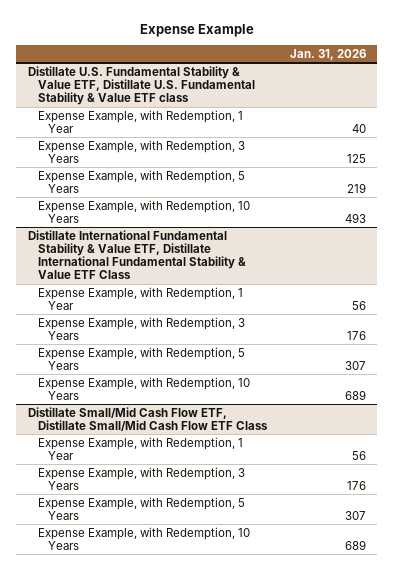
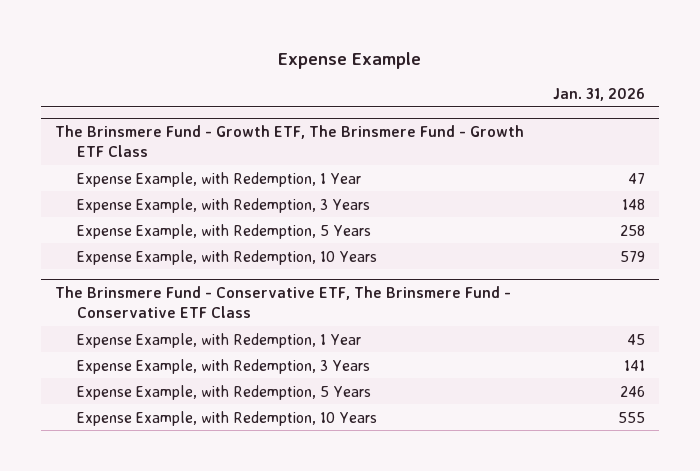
- Distillate U.S. Fundamental Stability & Value ETF, Distillate U.S. Fundamental Stability & Value ETF class
- Expense Example, with Redemption, 1 Year | 40
- Expense Example, with Redemption, 3 Years | 125
- Expense Example, with Redemption, 5 Years | 219
- Expense Example, with Redemption, 10 Years | 493
- Distillate International Fundamental Stability & Value ETF, Distillate International Fundamental Stability & Value ETF Class
- Expense Example, with Redemption, 1 Year | 56
- Expense Example, with Redemption, 3 Years | 176
- Expense Example, with Redemption, 5 Years | 307
- Expense Example, with Redemption, 10 Years | 689
- Distillate Small/Mid Cash Flow ETF, Distillate Small/Mid Cash Flow ETF Class
- Expense Example, with Redemption, 1 Year | 56
- Expense Example, with Redemption, 3 Years | 176
- Expense Example, with Redemption, 5 Years | 307
- Expense Example, with Redemption, 10 Years | 689
+ The Brinsmere Fund - Growth ETF, The Brinsmere Fund - Growth ETF Class
+ Expense Example, with Redemption, 1 Year | 47
+ Expense Example, with Redemption, 3 Years | 148
+ Expense Example, with Redemption, 5 Years | 258
+ Expense Example, with Redemption, 10 Years | 579
+ The Brinsmere Fund - Conservative ETF, The Brinsmere Fund - Conservative ETF Class
+ Expense Example, with Redemption, 1 Year | 45
+ Expense Example, with Redemption, 3 Years | 141
+ Expense Example, with Redemption, 5 Years | 246
+ Expense Example, with Redemption, 10 Years | 555

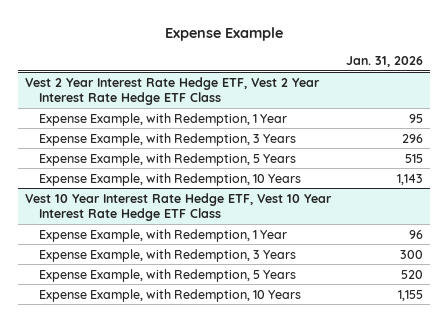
- The Brinsmere Fund - Growth ETF, The Brinsmere Fund - Growth ETF Class
- Expense Example, with Redemption, 1 Year | 47
- Expense Example, with Redemption, 3 Years | 148
- Expense Example, with Redemption, 5 Years | 258
- Expense Example, with Redemption, 10 Years | 579
- The Brinsmere Fund - Conservative ETF, The Brinsmere Fund - Conservative ETF Class
- Expense Example, with Redemption, 1 Year | 45
- Expense Example, with Redemption, 3 Years | 141
- Expense Example, with Redemption, 5 Years | 246
- Expense Example, with Redemption, 10 Years | 555
+ Vest 2 Year Interest Rate Hedge ETF, Vest 2 Year Interest Rate Hedge ETF Class
+ Expense Example, with Redemption, 1 Year | 95
+ Expense Example, with Redemption, 3 Years | 296
+ Expense Example, with Redemption, 5 Years | 515
+ Expense Example, with Redemption, 10 Years | 1,143
+ Vest 10 Year Interest Rate Hedge ETF, Vest 10 Year Interest Rate Hedge ETF Class
+ Expense Example, with Redemption, 1 Year | 96
+ Expense Example, with Redemption, 3 Years | 300
+ Expense Example, with Redemption, 5 Years | 520
+ Expense Example, with Redemption, 10 Years | 1,155

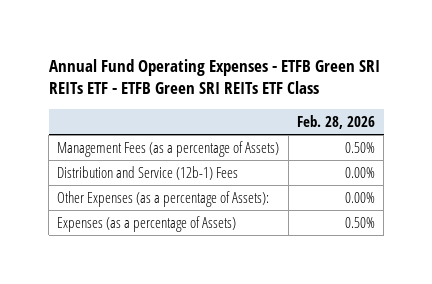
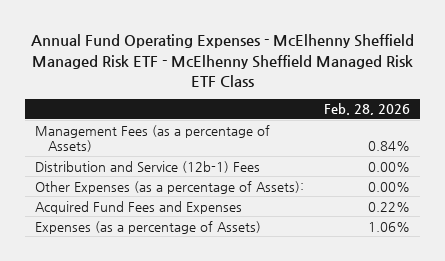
- Annual Fund Operating Expenses - ETFB Green SRI REITs ETF - ETFB Green SRI REITs ETF Class
+ Annual Fund Operating Expenses - McElhenny Sheffield Managed Risk ETF - McElhenny Sheffield Managed Risk ETF Class
- Management Fees (as a percentage of Assets) | 0.50%
+ Management Fees (as a percentage of Assets) | 0.84%
- Expenses (as a percentage of Assets) | 0.50%
+ Acquired Fund Fees and Expenses | 0.22%
+ Expenses (as a percentage of Assets) | 1.06%

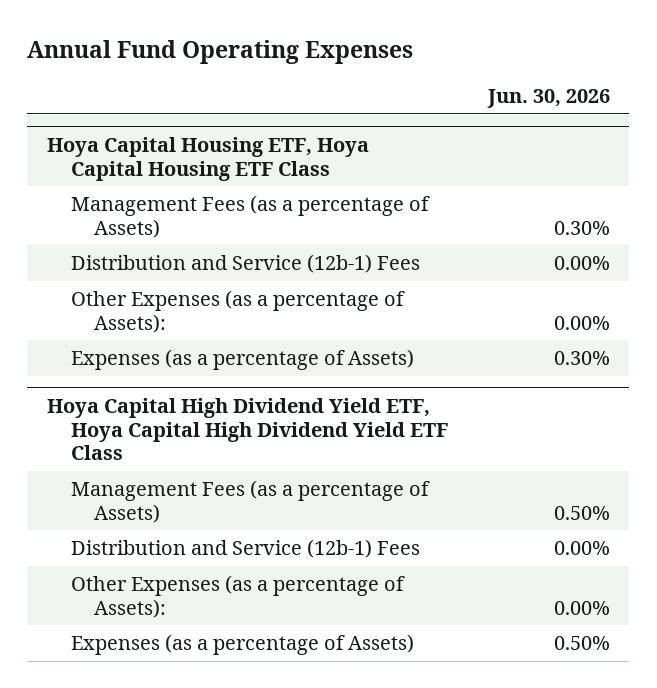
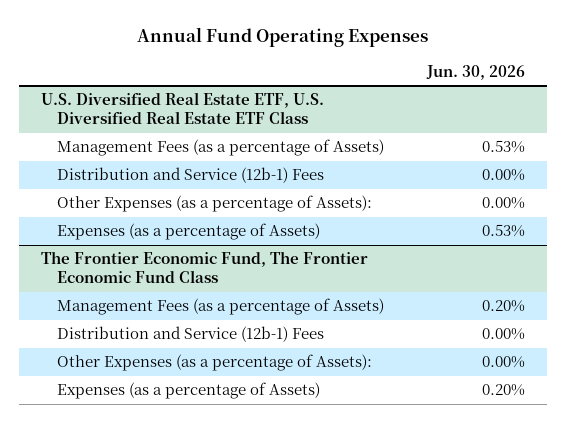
- Hoya Capital Housing ETF, Hoya Capital Housing ETF Class
- Management Fees (as a percentage of Assets) | 0.30%
+ U.S. Diversified Real Estate ETF, U.S. Diversified Real Estate ETF Class
+ Management Fees (as a percentage of Assets) | 0.53%
- Expenses (as a percentage of Assets) | 0.30%
- Hoya Capital High Dividend Yield ETF, Hoya Capital High Dividend Yield ETF Class
- Management Fees (as a percentage of Assets) | 0.50%
+ Expenses (as a percentage of Assets) | 0.53%
+ The Frontier Economic Fund, The Frontier Economic Fund Class
+ Management Fees (as a percentage of Assets) | 0.20%
- Expenses (as a percentage of Assets) | 0.50%
+ Expenses (as a percentage of Assets) | 0.20%

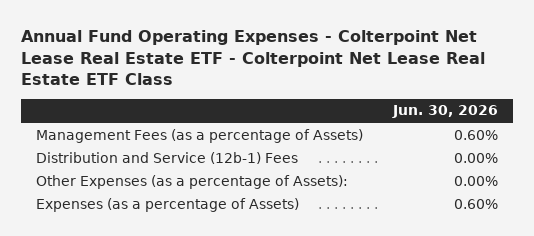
- Annual Fund Operating Expenses
+ Annual Fund Operating Expenses - Colterpoint Net Lease Real Estate ETF - Colterpoint Net Lease Real Estate ETF Class
- U.S. Diversified Real Estate ETF, U.S. Diversified Real Estate ETF Class
- Management Fees (as a percentage of Assets) | 0.53%
- Distribution and Service (12b-1) Fees | 0.00%
- Other Expenses (as a percentage of Assets): | 0.00%
- Expenses (as a percentage of Assets) | 0.53%
- The Frontier Economic Fund, The Frontier Economic Fund Class
- Management Fees (as a percentage of Assets) | 0.20%
+ Management Fees (as a percentage of Assets) | 0.60%
- Expenses (as a percentage of Assets) | 0.20%
+ Expenses (as a percentage of Assets) | 0.60%

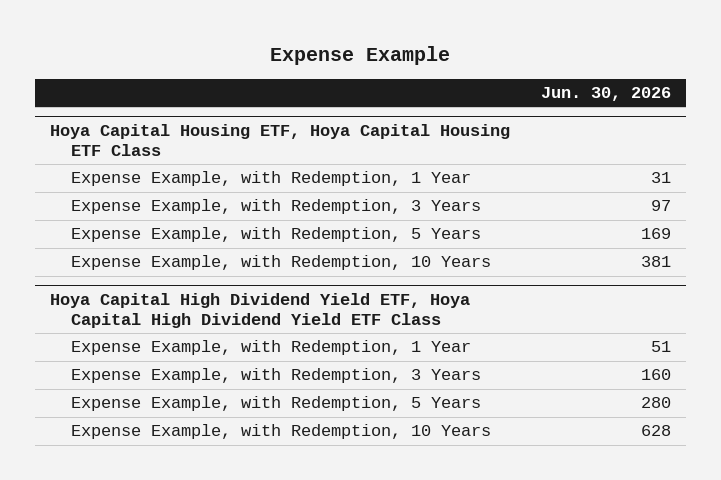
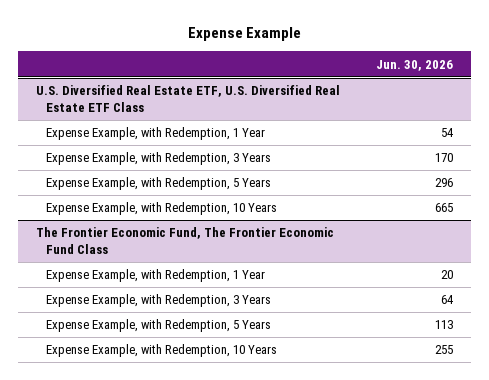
- Hoya Capital Housing ETF, Hoya Capital Housing ETF Class
- Expense Example, with Redemption, 1 Year | 31
- Expense Example, with Redemption, 3 Years | 97
- Expense Example, with Redemption, 5 Years | 169
- Expense Example, with Redemption, 10 Years | 381
- Hoya Capital High Dividend Yield ETF, Hoya Capital High Dividend Yield ETF Class
- Expense Example, with Redemption, 1 Year | 51
- Expense Example, with Redemption, 3 Years | 160
- Expense Example, with Redemption, 5 Years | 280
- Expense Example, with Redemption, 10 Years | 628
+ U.S. Diversified Real Estate ETF, U.S. Diversified Real Estate ETF Class
+ Expense Example, with Redemption, 1 Year | 54
+ Expense Example, with Redemption, 3 Years | 170
+ Expense Example, with Redemption, 5 Years | 296
+ Expense Example, with Redemption, 10 Years | 665
+ The Frontier Economic Fund, The Frontier Economic Fund Class
+ Expense Example, with Redemption, 1 Year | 20
+ Expense Example, with Redemption, 3 Years | 64
+ Expense Example, with Redemption, 5 Years | 113
+ Expense Example, with Redemption, 10 Years | 255

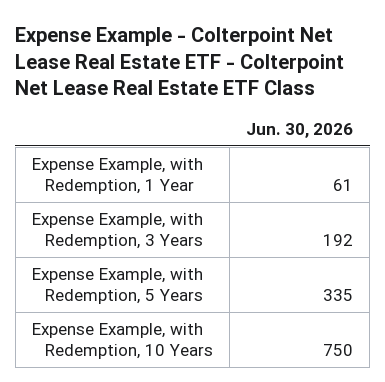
- Expense Example
+ Expense Example - Colterpoint Net Lease Real Estate ETF - Colterpoint Net Lease Real Estate ETF Class
- U.S. Diversified Real Estate ETF, U.S. Diversified Real Estate ETF Class
- Expense Example, with Redemption, 1 Year | 54
- Expense Example, with Redemption, 3 Years | 170
- Expense Example, with Redemption, 5 Years | 296
- Expense Example, with Redemption, 10 Years | 665
- The Frontier Economic Fund, The Frontier Economic Fund Class
- Expense Example, with Redemption, 1 Year | 20
- Expense Example, with Redemption, 3 Years | 64
- Expense Example, with Redemption, 5 Years | 113
- Expense Example, with Redemption, 10 Years | 255
+ Expense Example, with Redemption, 1 Year | 61
+ Expense Example, with Redemption, 3 Years | 192
+ Expense Example, with Redemption, 5 Years | 335
+ Expense Example, with Redemption, 10 Years | 750

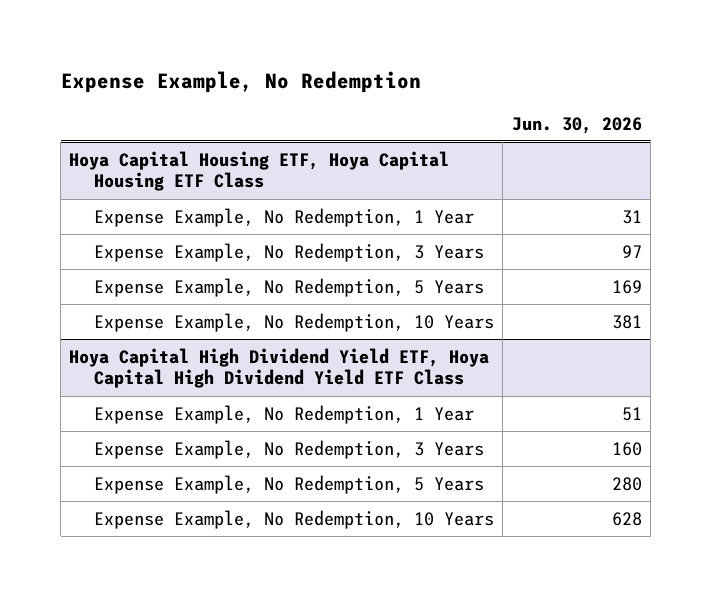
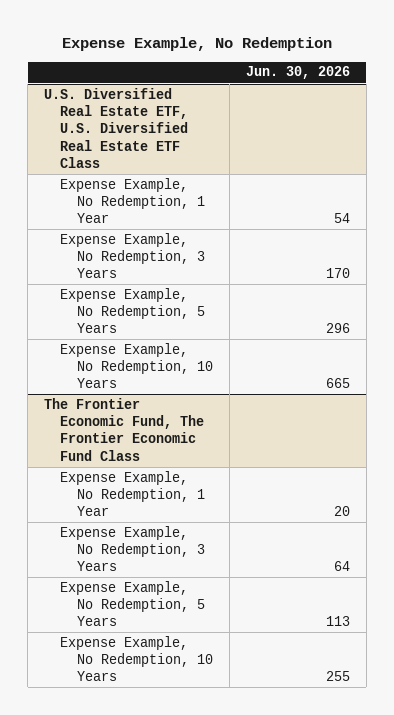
- Hoya Capital Housing ETF, Hoya Capital Housing ETF Class
- Expense Example, No Redemption, 1 Year | 31
- Expense Example, No Redemption, 3 Years | 97
- Expense Example, No Redemption, 5 Years | 169
- Expense Example, No Redemption, 10 Years | 381
- Hoya Capital High Dividend Yield ETF, Hoya Capital High Dividend Yield ETF Class
- Expense Example, No Redemption, 1 Year | 51
- Expense Example, No Redemption, 3 Years | 160
- Expense Example, No Redemption, 5 Years | 280
- Expense Example, No Redemption, 10 Years | 628
+ U.S. Diversified Real Estate ETF, U.S. Diversified Real Estate ETF Class
+ Expense Example, No Redemption, 1 Year | 54
+ Expense Example, No Redemption, 3 Years | 170
+ Expense Example, No Redemption, 5 Years | 296
+ Expense Example, No Redemption, 10 Years | 665
+ The Frontier Economic Fund, The Frontier Economic Fund Class
+ Expense Example, No Redemption, 1 Year | 20
+ Expense Example, No Redemption, 3 Years | 64
+ Expense Example, No Redemption, 5 Years | 113
+ Expense Example, No Redemption, 10 Years | 255

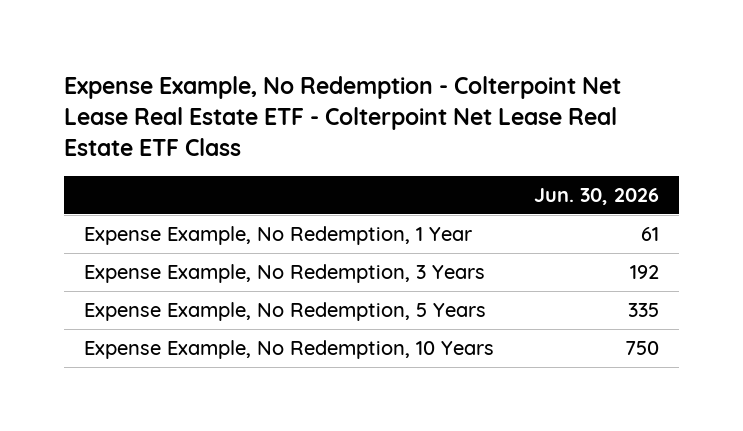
- Expense Example, No Redemption
+ Expense Example, No Redemption - Colterpoint Net Lease Real Estate ETF - Colterpoint Net Lease Real Estate ETF Class
- U.S. Diversified Real Estate ETF, U.S. Diversified Real Estate ETF Class
- Expense Example, No Redemption, 1 Year | 54
- Expense Example, No Redemption, 3 Years | 170
- Expense Example, No Redemption, 5 Years | 296
- Expense Example, No Redemption, 10 Years | 665
- The Frontier Economic Fund, The Frontier Economic Fund Class
- Expense Example, No Redemption, 1 Year | 20
- Expense Example, No Redemption, 3 Years | 64
- Expense Example, No Redemption, 5 Years | 113
- Expense Example, No Redemption, 10 Years | 255
+ Expense Example, No Redemption, 1 Year | 61
+ Expense Example, No Redemption, 3 Years | 192
+ Expense Example, No Redemption, 5 Years | 335
+ Expense Example, No Redemption, 10 Years | 750

